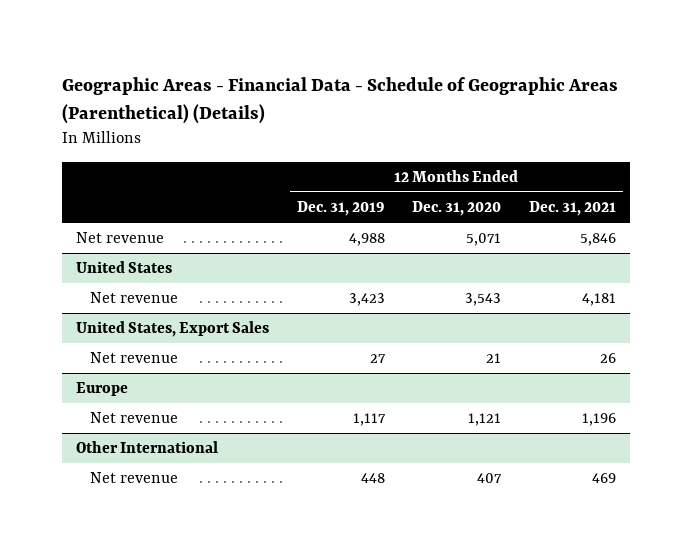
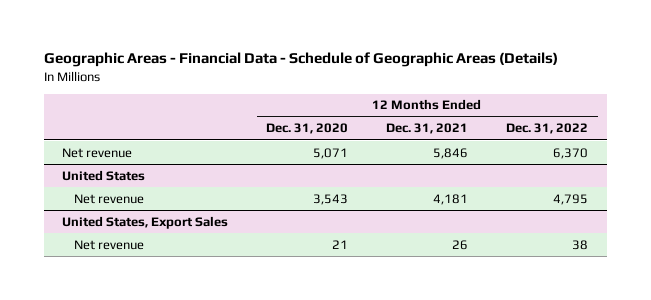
- Geographic Areas - Financial Data - Schedule of Geographic Areas (Parenthetical) (Details)
+ Geographic Areas - Financial Data - Schedule of Geographic Areas (Details)
- | 12 Months Ended Dec. 31, 2019 | 12 Months Ended Dec. 31, 2020 | 12 Months Ended Dec. 31, 2021
+ | 12 Months Ended Dec. 31, 2020 | 12 Months Ended Dec. 31, 2021 | 12 Months Ended Dec. 31, 2022
- Europe
- Net revenue | 1,117 | 1,121 | 1,196
- Other International
- Net revenue | 448 | 407 | 469

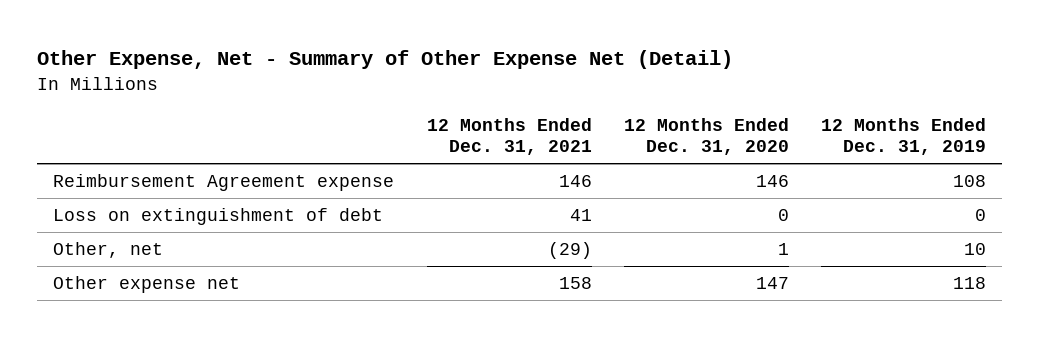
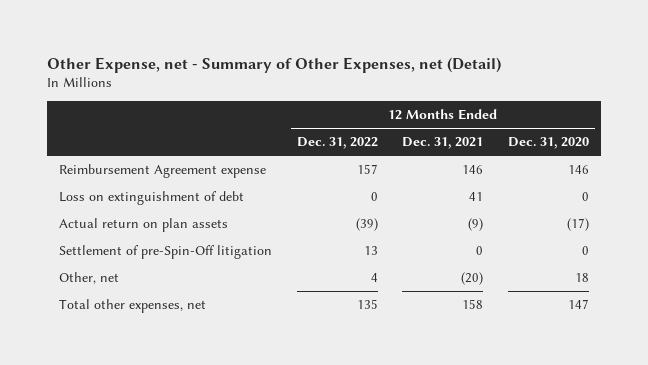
- Other Expense, Net - Summary of Other Expense Net (Detail)
+ Other Expense, net - Summary of Other Expenses, net (Detail)
- | 12 Months Ended Dec. 31, 2021 | 12 Months Ended Dec. 31, 2020 | 12 Months Ended Dec. 31, 2019
+ | 12 Months Ended Dec. 31, 2022 | 12 Months Ended Dec. 31, 2021 | 12 Months Ended Dec. 31, 2020
- Other, net | (29) | 1 | 10
- Other expense net | 158 | 147 | 118
+ Actual return on plan assets | (39) | (9) | (17)
+ Settlement of pre-Spin-Off litigation | 13 | 0 | 0
+ Other, net | 4 | (20) | 18
+ Total other expenses, net | 135 | 158 | 147

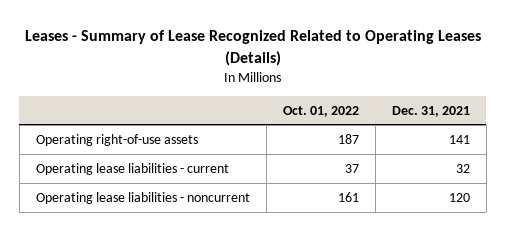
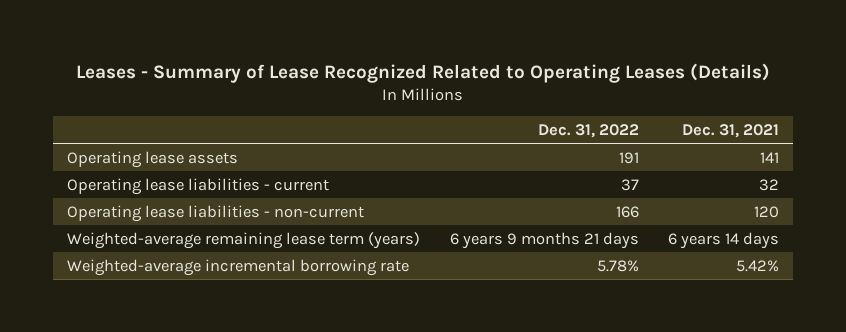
- | Oct. 01, 2022 | Dec. 31, 2021
+ | Dec. 31, 2022 | Dec. 31, 2021
- Operating right-of-use assets | 187 | 141
+ Operating lease assets | 191 | 141
- Operating lease liabilities - noncurrent | 161 | 120
+ Operating lease liabilities - non-current | 166 | 120
+ Weighted-average remaining lease term (years) | 6 years 9 months 21 days | 6 years 14 days
+ Weighted-average incremental borrowing rate | 5.78% | 5.42%

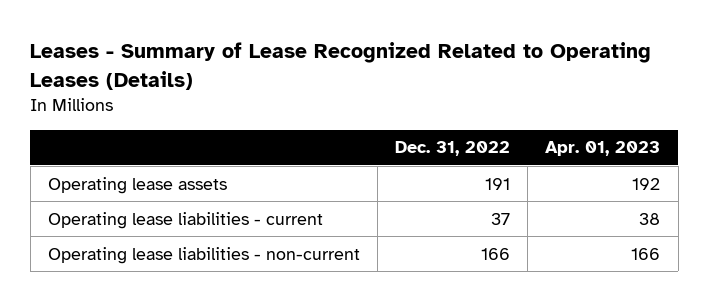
- | Dec. 31, 2022 | Dec. 31, 2021
+ | Dec. 31, 2022 | Apr. 01, 2023
- Weighted-average remaining lease term (years) | 6 years 9 months 21 days | 6 years 14 days
- Weighted-average incremental borrowing rate | 5.78% | 5.42%

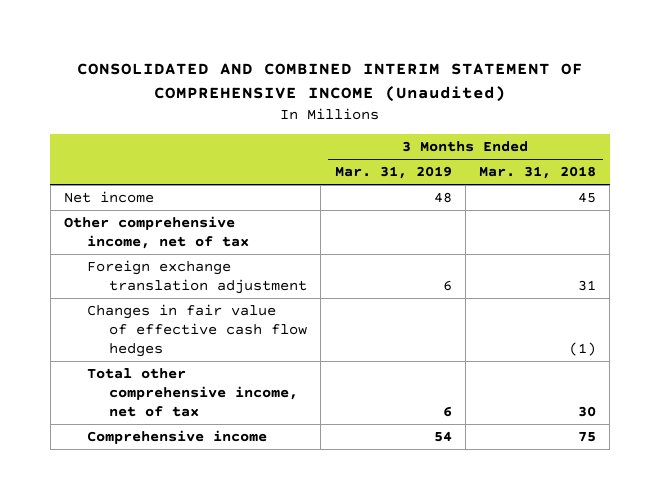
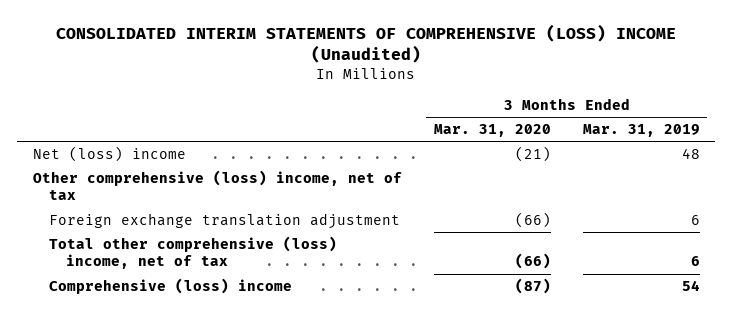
- CONSOLIDATED AND COMBINED INTERIM STATEMENT OF COMPREHENSIVE INCOME (Unaudited)
+ CONSOLIDATED INTERIM STATEMENTS OF COMPREHENSIVE (LOSS) INCOME (Unaudited)
- | 3 Months Ended Mar. 31, 2019 | 3 Months Ended Mar. 31, 2018
+ | 3 Months Ended Mar. 31, 2020 | 3 Months Ended Mar. 31, 2019
- Net income | 48 | 45
- Other comprehensive income, net of tax
+ Net (loss) income | (21) | 48
+ Other comprehensive (loss) income, net of tax
- Changes in fair value of effective cash flow hedges | | (1)
- Total other comprehensive income, net of tax | 6 | 30
- Comprehensive income | 54 | 75
+ Total other comprehensive (loss) income, net of tax | (66) | 6
+ Comprehensive (loss) income | (87) | 54

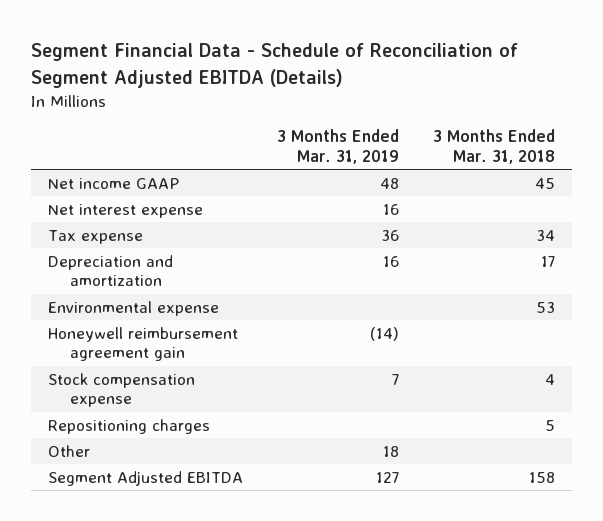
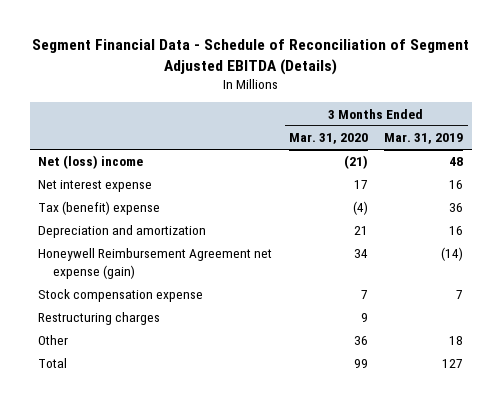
- | 3 Months Ended Mar. 31, 2019 | 3 Months Ended Mar. 31, 2018
+ | 3 Months Ended Mar. 31, 2020 | 3 Months Ended Mar. 31, 2019
- Net income GAAP | 48 | 45
+ Net (loss) income | (21) | 48
- Tax expense | 36 | 34
+ Tax (benefit) expense | (4) | 36
- Environmental expense | | 53
- Honeywell reimbursement agreement gain | (14) |
+ Honeywell Reimbursement Agreement net expense (gain) | 34 | (14)
- Repositioning charges | | 5
+ Restructuring charges | 9 |
- Segment Adjusted EBITDA | 127 | 158
+ Total | 99 | 127

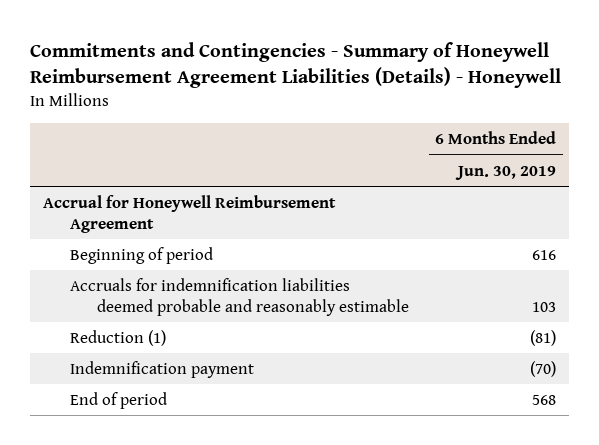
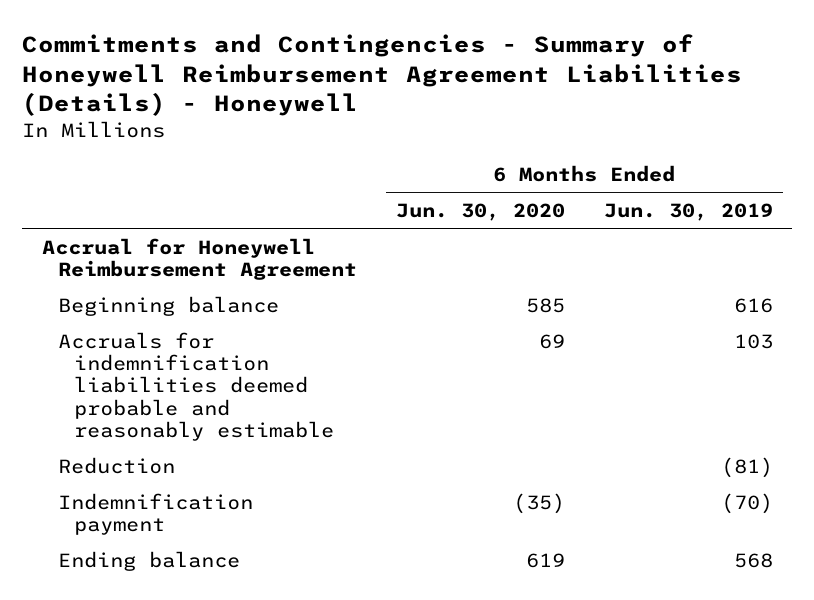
- | 6 Months Ended Jun. 30, 2019
+ | 6 Months Ended Jun. 30, 2020 | 6 Months Ended Jun. 30, 2019
- Beginning of period | 616
+ Beginning balance | 585 | 616
- Reduction (1) | (81)
+ Reduction | | (81)
- End of period | 568
+ Ending balance | 619 | 568

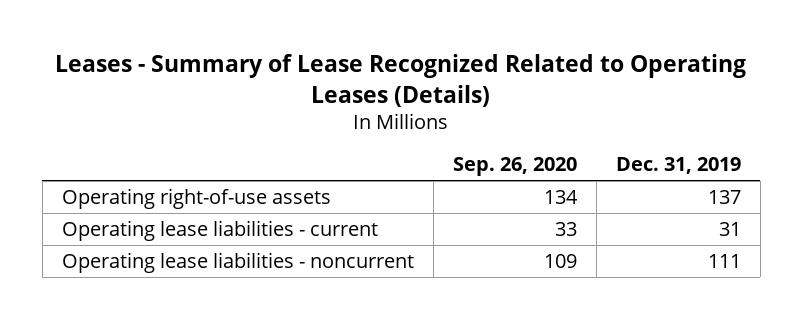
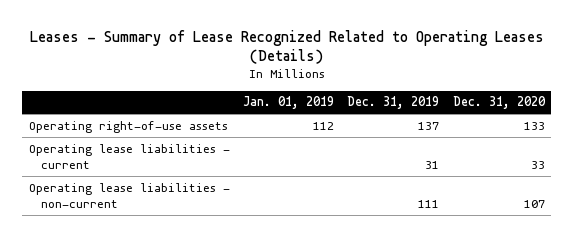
- | Sep. 26, 2020 | Dec. 31, 2019
+ | Jan. 01, 2019 | Dec. 31, 2019 | Dec. 31, 2020
- Operating lease liabilities - noncurrent | 109 | 111
+ Operating lease liabilities - non-current | | 111 | 107

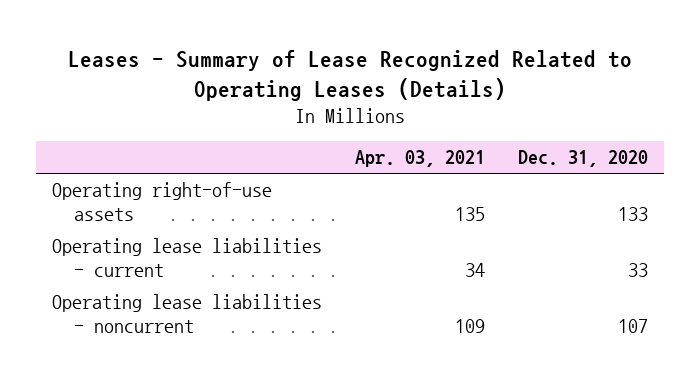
- | Jan. 01, 2019 | Dec. 31, 2019 | Dec. 31, 2020
+ | Apr. 03, 2021 | Dec. 31, 2020
- Operating lease liabilities - non-current | | 111 | 107
+ Operating lease liabilities - noncurrent | 109 | 107

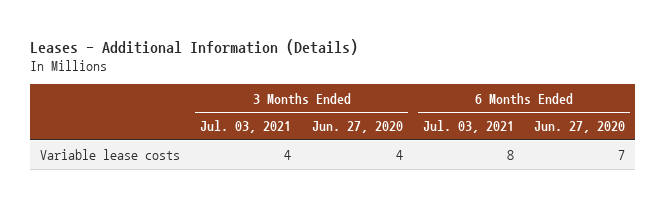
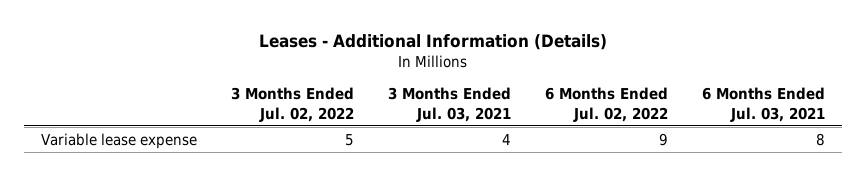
- | 3 Months Ended Jul. 03, 2021 | 3 Months Ended Jun. 27, 2020 | 6 Months Ended Jul. 03, 2021 | 6 Months Ended Jun. 27, 2020
+ | 3 Months Ended Jul. 02, 2022 | 3 Months Ended Jul. 03, 2021 | 6 Months Ended Jul. 02, 2022 | 6 Months Ended Jul. 03, 2021
- Variable lease costs | 4 | 4 | 8 | 7
+ Variable lease expense | 5 | 4 | 9 | 8

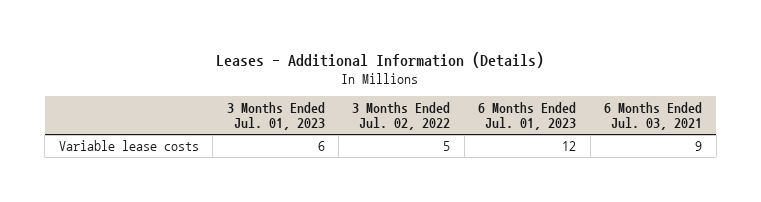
- | 3 Months Ended Jul. 02, 2022 | 3 Months Ended Jul. 03, 2021 | 6 Months Ended Jul. 02, 2022 | 6 Months Ended Jul. 03, 2021
+ | 3 Months Ended Jul. 01, 2023 | 3 Months Ended Jul. 02, 2022 | 6 Months Ended Jul. 01, 2023 | 6 Months Ended Jul. 03, 2021
- Variable lease expense | 5 | 4 | 9 | 8
+ Variable lease costs | 6 | 5 | 12 | 9

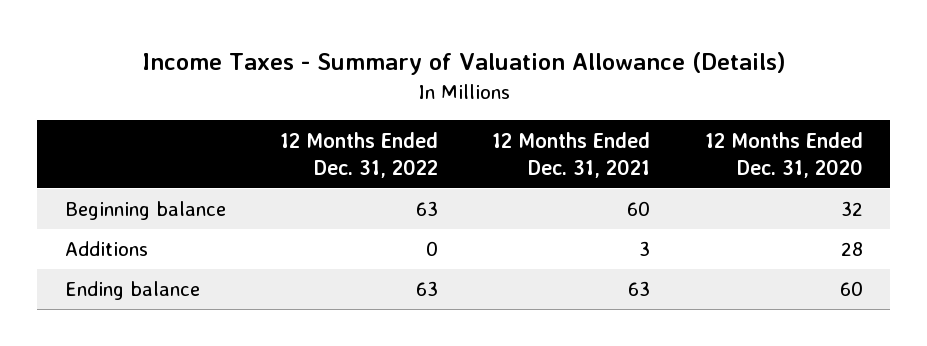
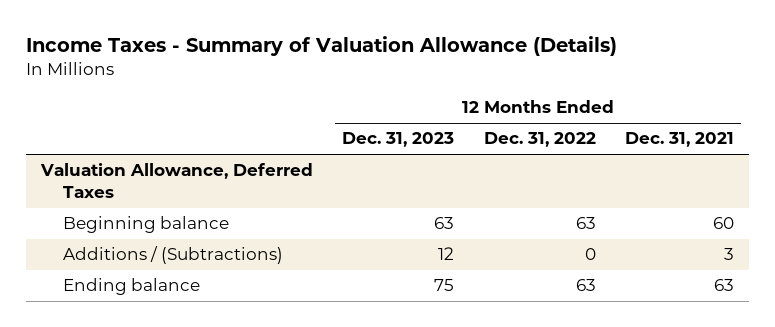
- | 12 Months Ended Dec. 31, 2022 | 12 Months Ended Dec. 31, 2021 | 12 Months Ended Dec. 31, 2020
+ | 12 Months Ended Dec. 31, 2023 | 12 Months Ended Dec. 31, 2022 | 12 Months Ended Dec. 31, 2021
+ Valuation Allowance, Deferred Taxes
- Additions | 0 | 3 | 28
+ Additions / (Subtractions) | 12 | 0 | 3

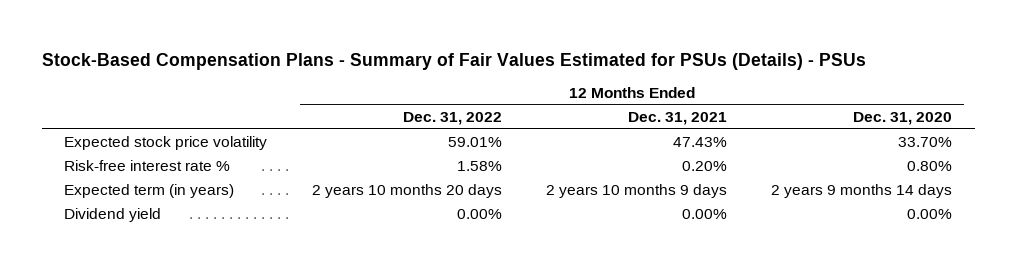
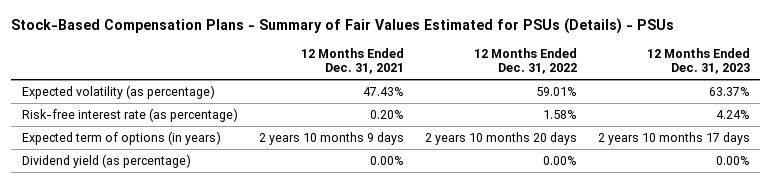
- | 12 Months Ended Dec. 31, 2022 | 12 Months Ended Dec. 31, 2021 | 12 Months Ended Dec. 31, 2020
+ | 12 Months Ended Dec. 31, 2021 | 12 Months Ended Dec. 31, 2022 | 12 Months Ended Dec. 31, 2023
- Expected stock price volatility | 59.01% | 47.43% | 33.70%
- Risk-free interest rate % | 1.58% | 0.20% | 0.80%
- Expected term (in years) | 2 years 10 months 20 days | 2 years 10 months 9 days | 2 years 9 months 14 days
- Dividend yield | 0.00% | 0.00% | 0.00%
+ Expected volatility (as percentage) | 47.43% | 59.01% | 63.37%
+ Risk-free interest rate (as percentage) | 0.20% | 1.58% | 4.24%
+ Expected term of options (in years) | 2 years 10 months 9 days | 2 years 10 months 20 days | 2 years 10 months 17 days
+ Dividend yield (as percentage) | 0.00% | 0.00% | 0.00%

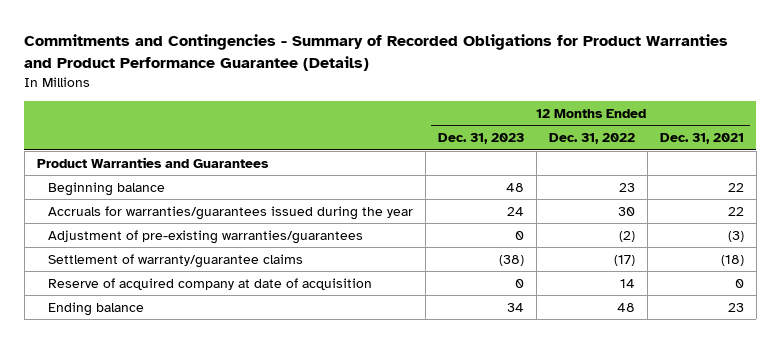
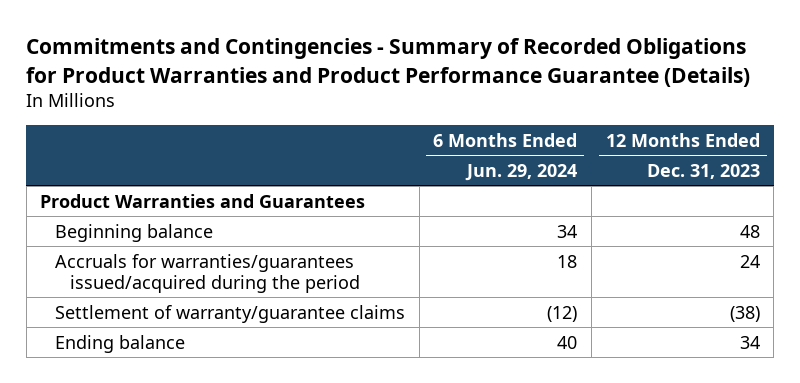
- | 12 Months Ended Dec. 31, 2023 | 12 Months Ended Dec. 31, 2022 | 12 Months Ended Dec. 31, 2021
+ | 6 Months Ended Jun. 29, 2024 | 12 Months Ended Dec. 31, 2023
- Accruals for warranties/guarantees issued during the year | 24 | 30 | 22
- Adjustment of pre-existing warranties/guarantees | 0 | (2) | (3)
+ Accruals for warranties/guarantees issued/acquired during the period | 18 | 24
- Reserve of acquired company at date of acquisition | 0 | 14 | 0

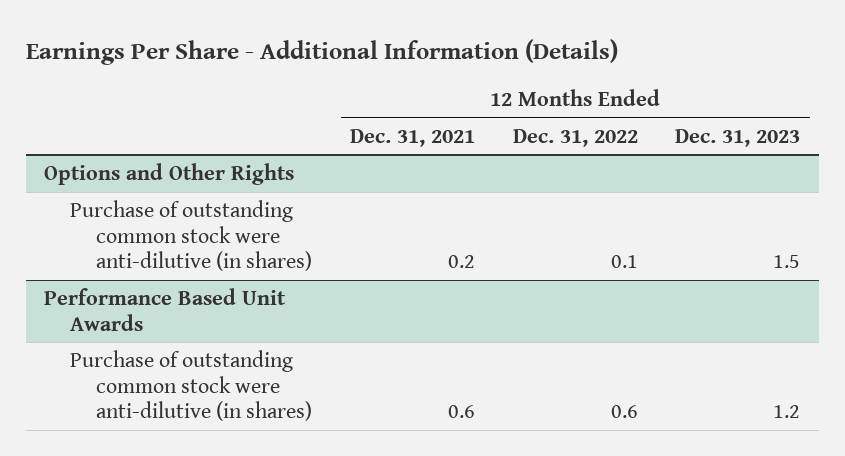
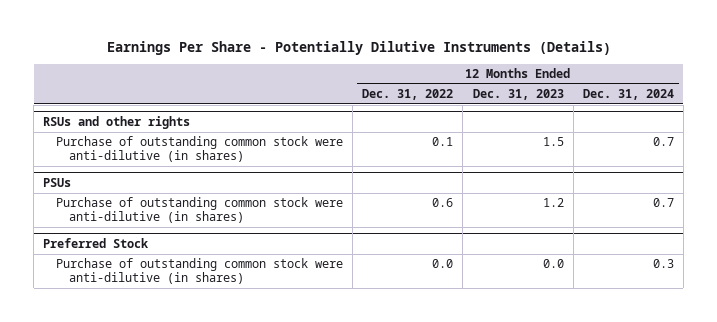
- Earnings Per Share - Additional Information (Details)
+ Earnings Per Share - Potentially Dilutive Instruments (Details)
- | 12 Months Ended Dec. 31, 2021 | 12 Months Ended Dec. 31, 2022 | 12 Months Ended Dec. 31, 2023
+ | 12 Months Ended Dec. 31, 2022 | 12 Months Ended Dec. 31, 2023 | 12 Months Ended Dec. 31, 2024
- Options and Other Rights
+ RSUs and other rights
- Performance Based Unit Awards
+ PSUs
+ Preferred Stock
+ Purchase of outstanding common stock were anti-dilutive (in shares) | 0.0 | 0.0 | 0.3

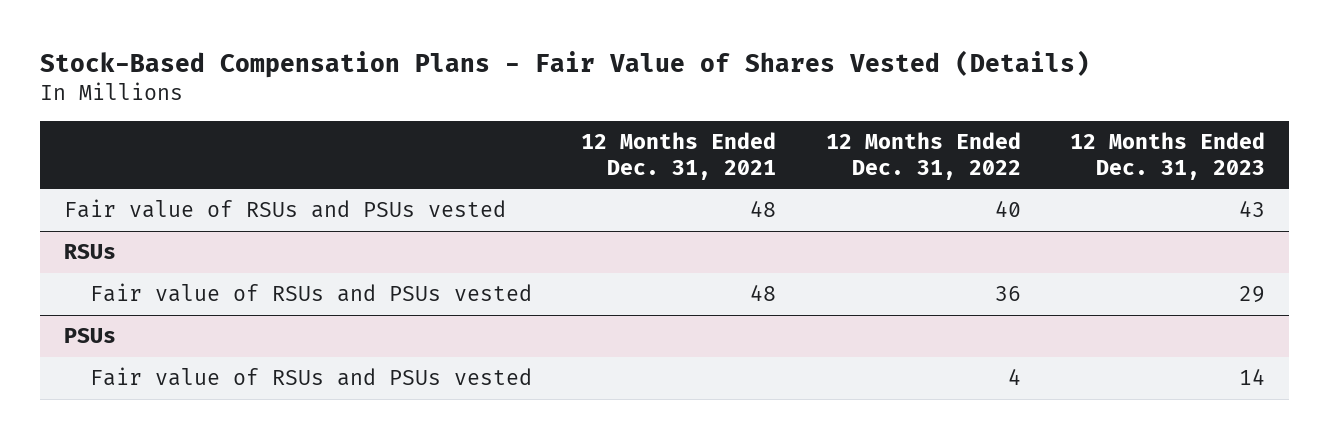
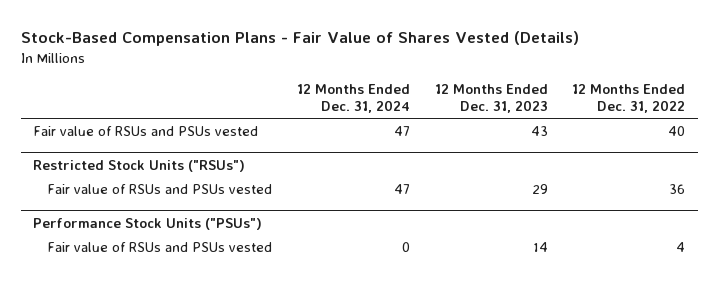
- | 12 Months Ended Dec. 31, 2021 | 12 Months Ended Dec. 31, 2022 | 12 Months Ended Dec. 31, 2023
+ | 12 Months Ended Dec. 31, 2024 | 12 Months Ended Dec. 31, 2023 | 12 Months Ended Dec. 31, 2022
- RSUs
+ Restricted Stock Units ("RSUs")
- PSUs
+ Performance Stock Units ("PSUs")

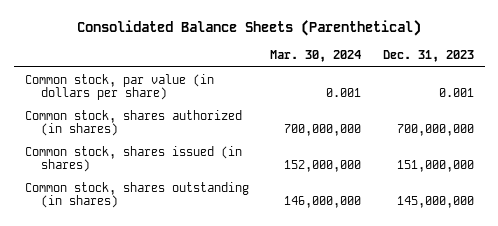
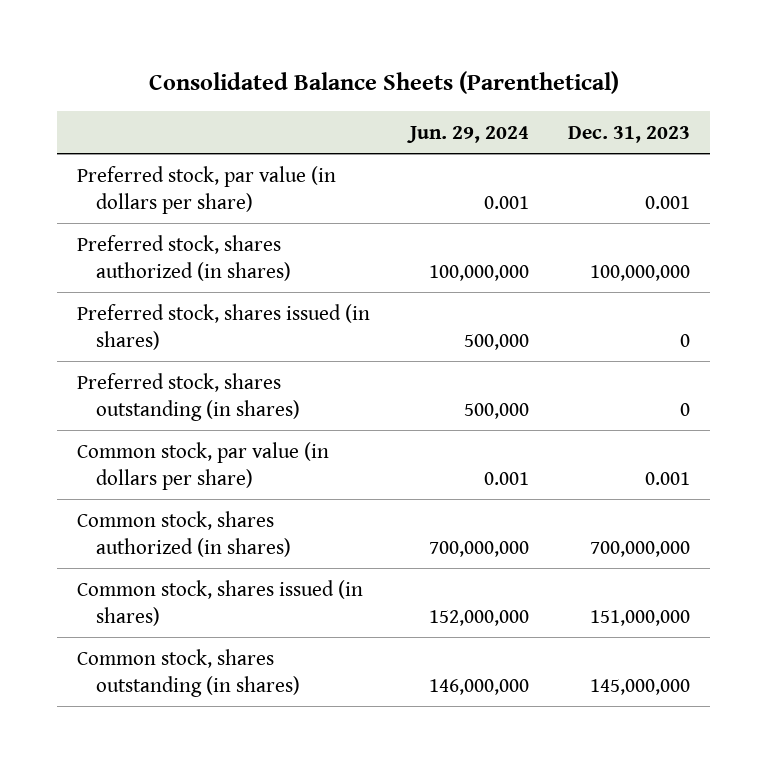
- | Mar. 30, 2024 | Dec. 31, 2023
+ | Jun. 29, 2024 | Dec. 31, 2023
+ Preferred stock, par value (in dollars per share) | 0.001 | 0.001
+ Preferred stock, shares authorized (in shares) | 100,000,000 | 100,000,000
+ Preferred stock, shares issued (in shares) | 500,000 | 0
+ Preferred stock, shares outstanding (in shares) | 500,000 | 0

